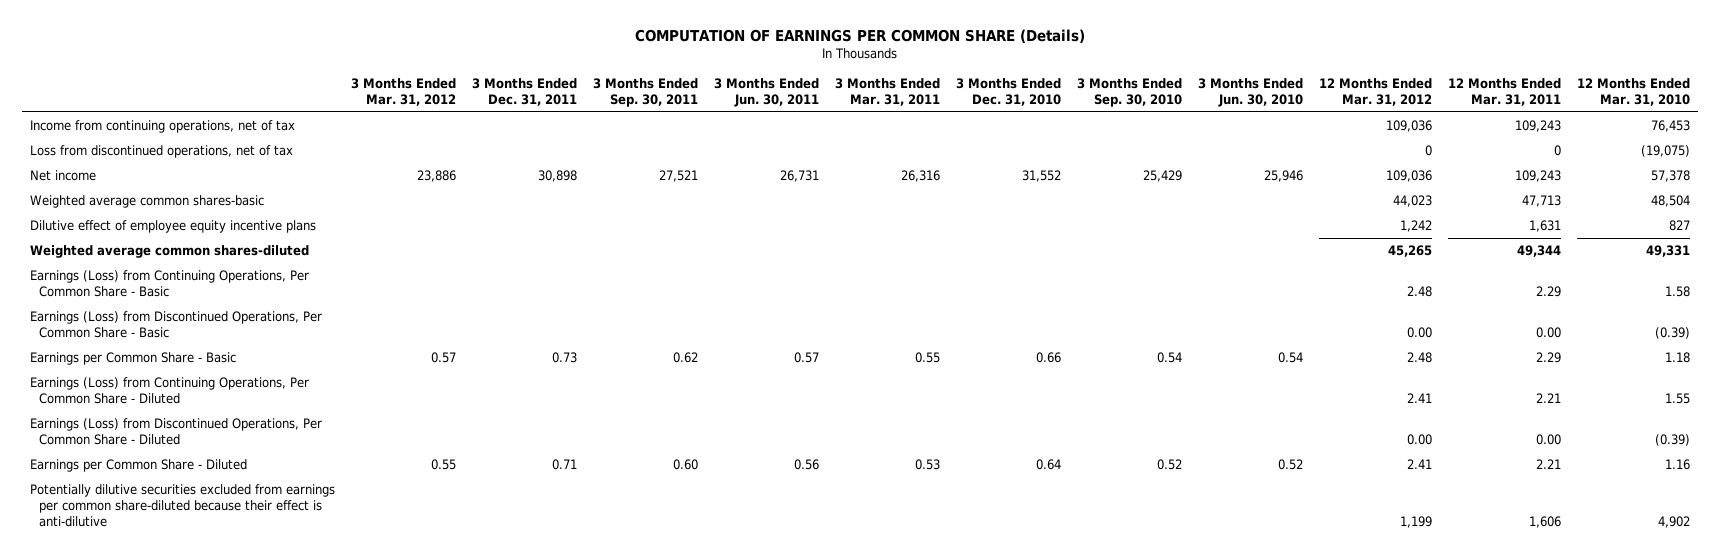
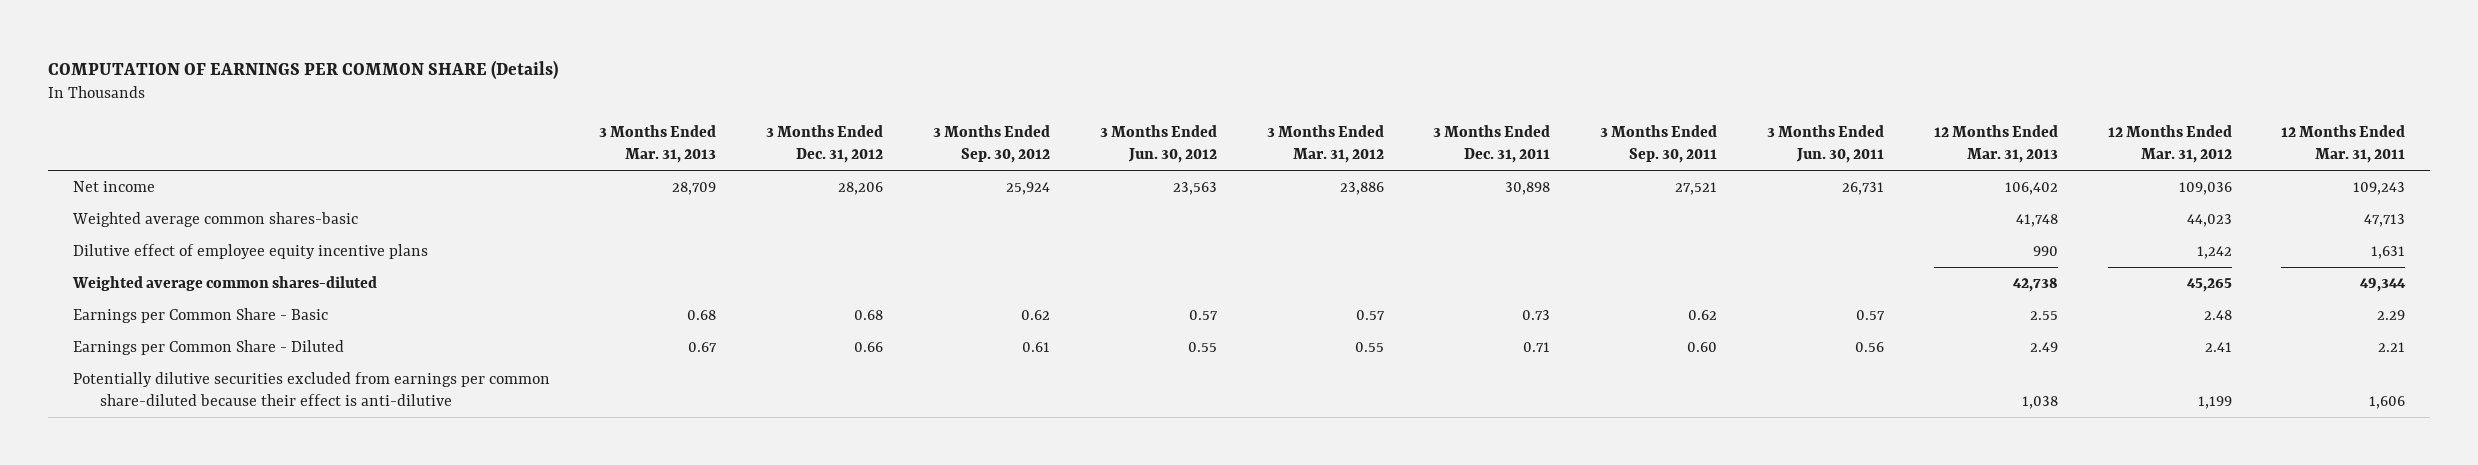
- | 3 Months Ended Mar. 31, 2012 | 3 Months Ended Dec. 31, 2011 | 3 Months Ended Sep. 30, 2011 | 3 Months Ended Jun. 30, 2011 | 3 Months Ended Mar. 31, 2011 | 3 Months Ended Dec. 31, 2010 | 3 Months Ended Sep. 30, 2010 | 3 Months Ended Jun. 30, 2010 | 12 Months Ended Mar. 31, 2012 | 12 Months Ended Mar. 31, 2011 | 12 Months Ended Mar. 31, 2010
+ | 3 Months Ended Mar. 31, 2013 | 3 Months Ended Dec. 31, 2012 | 3 Months Ended Sep. 30, 2012 | 3 Months Ended Jun. 30, 2012 | 3 Months Ended Mar. 31, 2012 | 3 Months Ended Dec. 31, 2011 | 3 Months Ended Sep. 30, 2011 | 3 Months Ended Jun. 30, 2011 | 12 Months Ended Mar. 31, 2013 | 12 Months Ended Mar. 31, 2012 | 12 Months Ended Mar. 31, 2011
- Income from continuing operations, net of tax | | | | | | | | | 109,036 | 109,243 | 76,453
- Loss from discontinued operations, net of tax | | | | | | | | | 0 | 0 | (19,075)
- Earnings (Loss) from Continuing Operations, Per Common Share - Basic | | | | | | | | | 2.48 | 2.29 | 1.58
- Earnings (Loss) from Discontinued Operations, Per Common Share - Basic | | | | | | | | | 0.00 | 0.00 | (0.39)
- Earnings (Loss) from Continuing Operations, Per Common Share - Diluted | | | | | | | | | 2.41 | 2.21 | 1.55
- Earnings (Loss) from Discontinued Operations, Per Common Share - Diluted | | | | | | | | | 0.00 | 0.00 | (0.39)

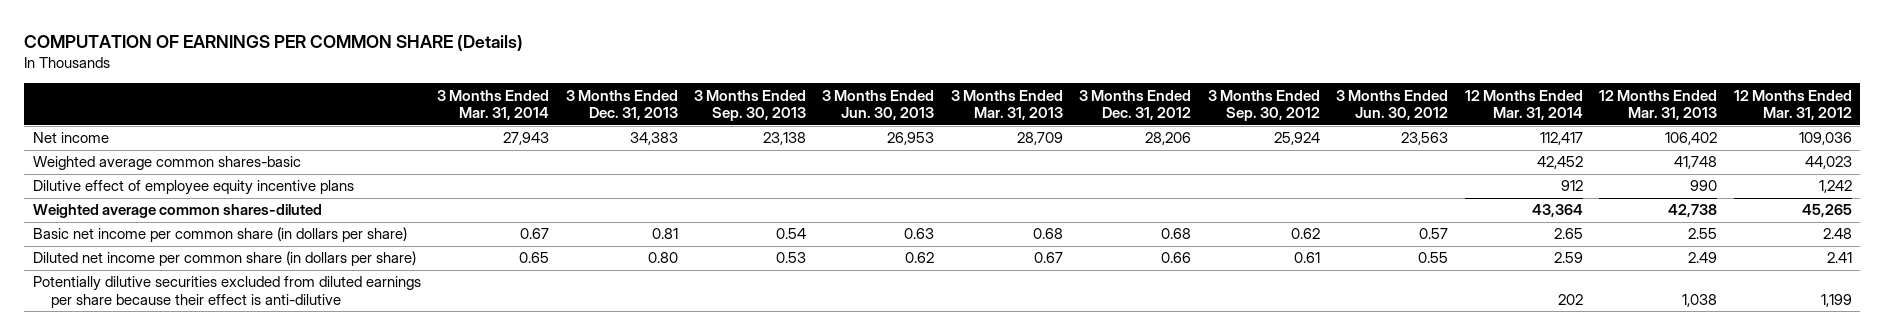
- | 3 Months Ended Mar. 31, 2013 | 3 Months Ended Dec. 31, 2012 | 3 Months Ended Sep. 30, 2012 | 3 Months Ended Jun. 30, 2012 | 3 Months Ended Mar. 31, 2012 | 3 Months Ended Dec. 31, 2011 | 3 Months Ended Sep. 30, 2011 | 3 Months Ended Jun. 30, 2011 | 12 Months Ended Mar. 31, 2013 | 12 Months Ended Mar. 31, 2012 | 12 Months Ended Mar. 31, 2011
+ | 3 Months Ended Mar. 31, 2014 | 3 Months Ended Dec. 31, 2013 | 3 Months Ended Sep. 30, 2013 | 3 Months Ended Jun. 30, 2013 | 3 Months Ended Mar. 31, 2013 | 3 Months Ended Dec. 31, 2012 | 3 Months Ended Sep. 30, 2012 | 3 Months Ended Jun. 30, 2012 | 12 Months Ended Mar. 31, 2014 | 12 Months Ended Mar. 31, 2013 | 12 Months Ended Mar. 31, 2012
- Earnings per Common Share - Basic | 0.68 | 0.68 | 0.62 | 0.57 | 0.57 | 0.73 | 0.62 | 0.57 | 2.55 | 2.48 | 2.29
- Earnings per Common Share - Diluted | 0.67 | 0.66 | 0.61 | 0.55 | 0.55 | 0.71 | 0.60 | 0.56 | 2.49 | 2.41 | 2.21
- Potentially dilutive securities excluded from earnings per common share-diluted because their effect is anti-dilutive | | | | | | | | | 1,038 | 1,199 | 1,606
+ Basic net income per common share (in dollars per share) | 0.67 | 0.81 | 0.54 | 0.63 | 0.68 | 0.68 | 0.62 | 0.57 | 2.65 | 2.55 | 2.48
+ Diluted net income per common share (in dollars per share) | 0.65 | 0.80 | 0.53 | 0.62 | 0.67 | 0.66 | 0.61 | 0.55 | 2.59 | 2.49 | 2.41
+ Potentially dilutive securities excluded from diluted earnings per share because their effect is anti-dilutive | | | | | | | | | 202 | 1,038 | 1,199

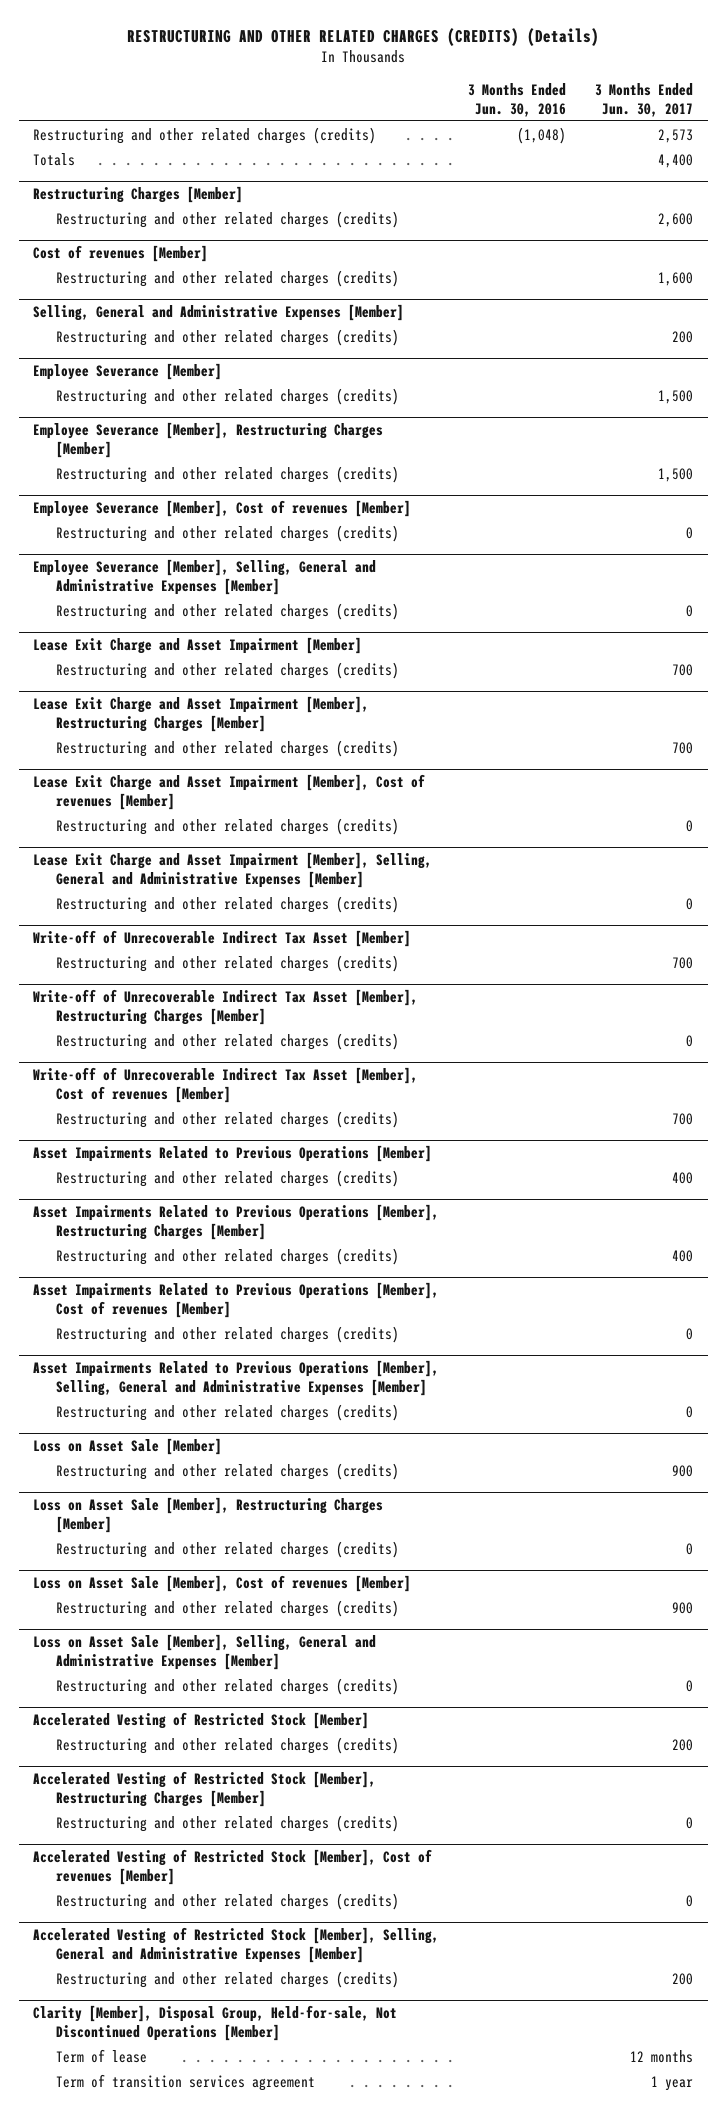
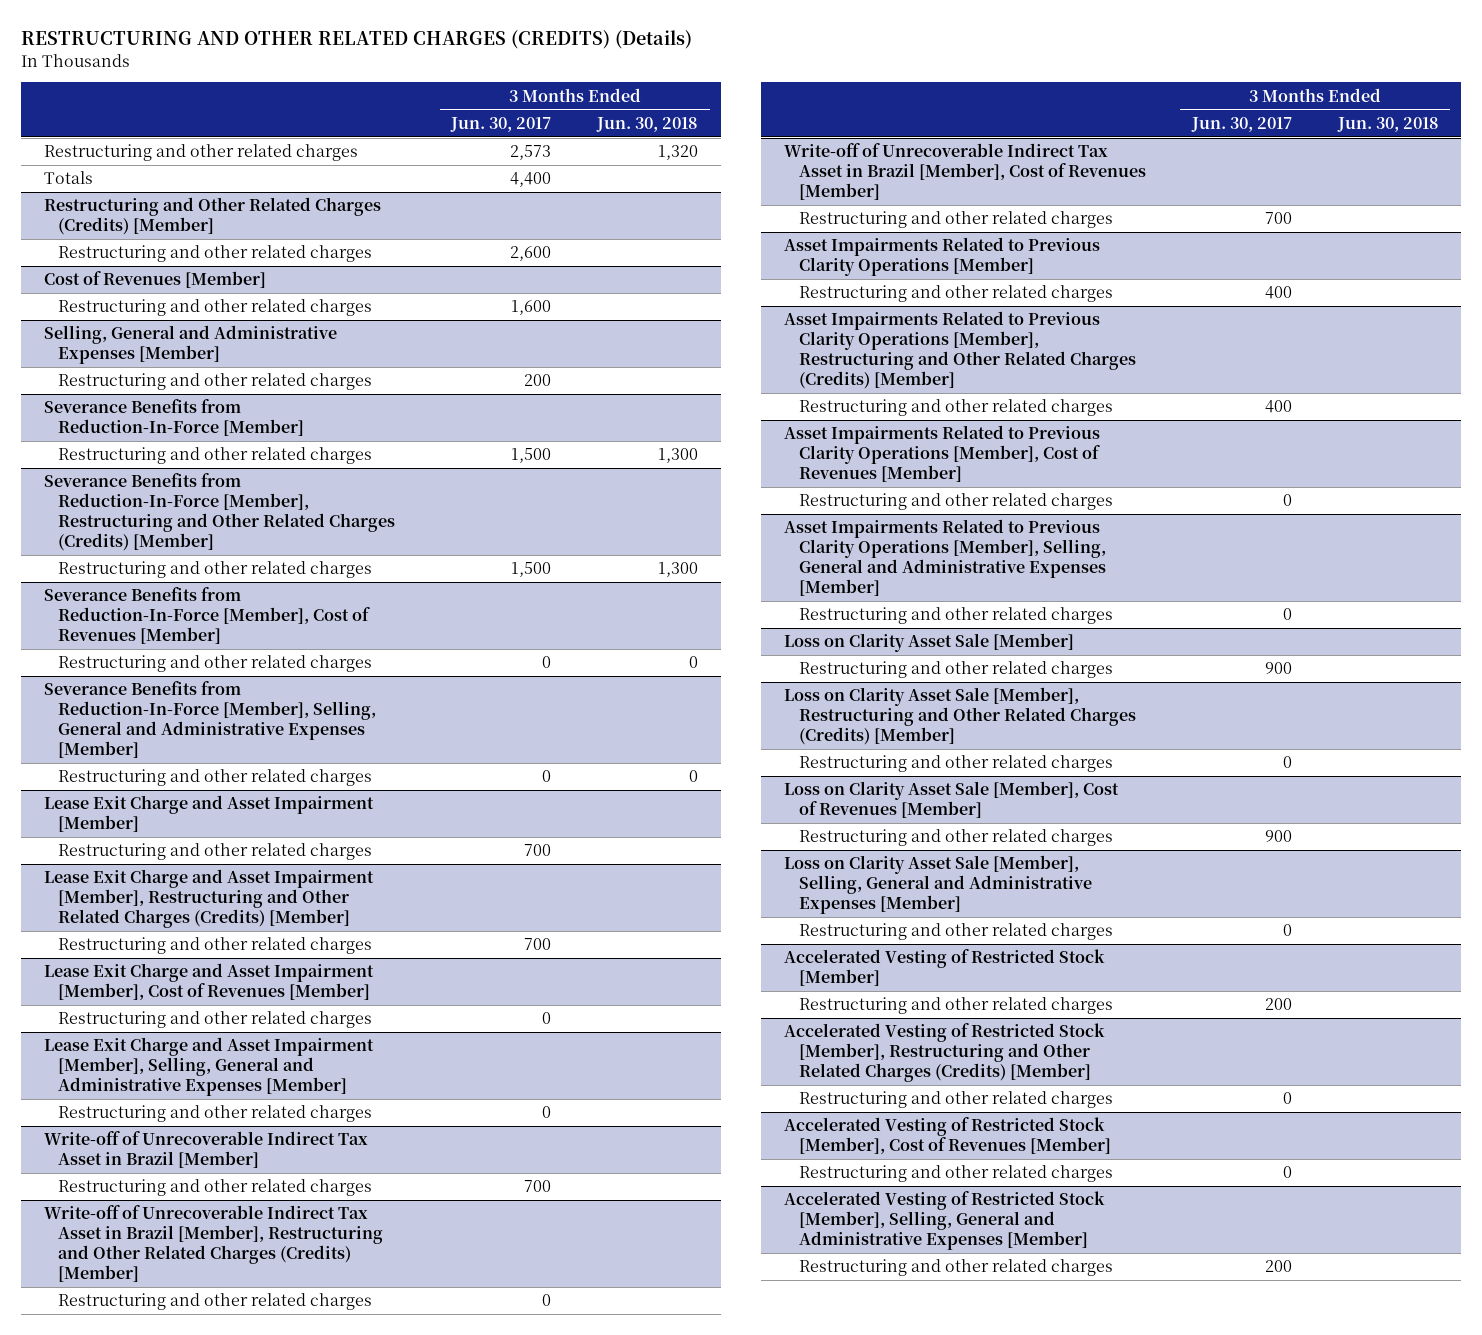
- | 3 Months Ended Jun. 30, 2016 | 3 Months Ended Jun. 30, 2017
+ | 3 Months Ended Jun. 30, 2017 | 3 Months Ended Jun. 30, 2018
- Restructuring and other related charges (credits) | (1,048) | 2,573
+ Restructuring and other related charges | 2,573 | 1,320
- Restructuring Charges [Member]
- Restructuring and other related charges (credits) | | 2,600
- Cost of revenues [Member]
- Restructuring and other related charges (credits) | | 1,600
+ Restructuring and Other Related Charges (Credits) [Member]
+ Restructuring and other related charges | 2,600 |
+ Cost of Revenues [Member]
+ Restructuring and other related charges | 1,600 |
@ Selling, General and Administrative Expenses [Member]
- Restructuring and other related charges (credits) | | 200
- Employee Severance [Member]
- Restructuring and other related charges (credits) | | 1,500
- Employee Severance [Member], Restructuring Charges [Member]
- Restructuring and other related charges (credits) | | 1,500
- Employee Severance [Member], Cost of revenues [Member]
- Restructuring and other related charges (credits) | | 0
- Employee Severance [Member], Selling, General and Administrative Expenses [Member]
- Restructuring and other related charges (credits) | | 0
@ Selling, General and Administrative Expenses [Member]
+ Restructuring and other related charges | 200 |
+ Severance Benefits from Reduction-In-Force [Member]
+ Restructuring and other related charges | 1,500 | 1,300
+ Severance Benefits from Reduction-In-Force [Member], Restructuring and Other Related Charges (Credits) [Member]
+ Restructuring and other related charges | 1,500 | 1,300
+ Severance Benefits from Reduction-In-Force [Member], Cost of Revenues [Member]
+ Restructuring and other related charges | 0 | 0
+ Severance Benefits from Reduction-In-Force [Member], Selling, General and Administrative Expenses [Member]
+ Restructuring and other related charges | 0 | 0
@ Lease Exit Charge and Asset Impairment [Member]
- Restructuring and other related charges (credits) | | 700
- Lease Exit Charge and Asset Impairment [Member], Restructuring Charges [Member]
- Restructuring and other related charges (credits) | | 700
- Lease Exit Charge and Asset Impairment [Member], Cost of revenues [Member]
- Restructuring and other related charges (credits) | | 0
@ Lease Exit Charge and Asset Impairment [Member]
+ Restructuring and other related charges | 700 |
+ Lease Exit Charge and Asset Impairment [Member], Restructuring and Other Related Charges (Credits) [Member]
+ Restructuring and other related charges | 700 |
+ Lease Exit Charge and Asset Impairment [Member], Cost of Revenues [Member]
+ Restructuring and other related charges | 0 |
@ Lease Exit Charge and Asset Impairment [Member], Selling, General and Administrative Expenses [Member]
- Restructuring and other related charges (credits) | | 0
- Write-off of Unrecoverable Indirect Tax Asset [Member]
- Restructuring and other related charges (credits) | | 700
- Write-off of Unrecoverable Indirect Tax Asset [Member], Restructuring Charges [Member]
- Restructuring and other related charges (credits) | | 0
- Write-off of Unrecoverable Indirect Tax Asset [Member], Cost of revenues [Member]
- Restructuring and other related charges (credits) | | 700
- Asset Impairments Related to Previous Operations [Member]
- Restructuring and other related charges (credits) | | 400
- Asset Impairments Related to Previous Operations [Member], Restructuring Charges [Member]
- Restructuring and other related charges (credits) | | 400
- Asset Impairments Related to Previous Operations [Member], Cost of revenues [Member]
- Restructuring and other related charges (credits) | | 0
- Asset Impairments Related to Previous Operations [Member], Selling, General and Administrative Expenses [Member]
- Restructuring and other related charges (credits) | | 0
- Loss on Asset Sale [Member]
- Restructuring and other related charges (credits) | | 900
- Loss on Asset Sale [Member], Restructuring Charges [Member]
- Restructuring and other related charges (credits) | | 0
- Loss on Asset Sale [Member], Cost of revenues [Member]
- Restructuring and other related charges (credits) | | 900
- Loss on Asset Sale [Member], Selling, General and Administrative Expenses [Member]
- Restructuring and other related charges (credits) | | 0
@ Lease Exit Charge and Asset Impairment [Member], Selling, General and Administrative Expenses [Member]
+ Restructuring and other related charges | 0 |
+ Write-off of Unrecoverable Indirect Tax Asset in Brazil [Member]
+ Restructuring and other related charges | 700 |
+ Write-off of Unrecoverable Indirect Tax Asset in Brazil [Member], Restructuring and Other Related Charges (Credits) [Member]
+ Restructuring and other related charges | 0 |
+ Write-off of Unrecoverable Indirect Tax Asset in Brazil [Member], Cost of Revenues [Member]
+ Restructuring and other related charges | 700 |
+ Asset Impairments Related to Previous Clarity Operations [Member]
+ Restructuring and other related charges | 400 |
+ Asset Impairments Related to Previous Clarity Operations [Member], Restructuring and Other Related Charges (Credits) [Member]
+ Restructuring and other related charges | 400 |
+ Asset Impairments Related to Previous Clarity Operations [Member], Cost of Revenues [Member]
+ Restructuring and other related charges | 0 |
+ Asset Impairments Related to Previous Clarity Operations [Member], Selling, General and Administrative Expenses [Member]
+ Restructuring and other related charges | 0 |
+ Loss on Clarity Asset Sale [Member]
+ Restructuring and other related charges | 900 |
+ Loss on Clarity Asset Sale [Member], Restructuring and Other Related Charges (Credits) [Member]
+ Restructuring and other related charges | 0 |
+ Loss on Clarity Asset Sale [Member], Cost of Revenues [Member]
+ Restructuring and other related charges | 900 |
+ Loss on Clarity Asset Sale [Member], Selling, General and Administrative Expenses [Member]
+ Restructuring and other related charges | 0 |
@ Accelerated Vesting of Restricted Stock [Member]
- Restructuring and other related charges (credits) | | 200
- Accelerated Vesting of Restricted Stock [Member], Restructuring Charges [Member]
- Restructuring and other related charges (credits) | | 0
- Accelerated Vesting of Restricted Stock [Member], Cost of revenues [Member]
- Restructuring and other related charges (credits) | | 0
@ Accelerated Vesting of Restricted Stock [Member]
+ Restructuring and other related charges | 200 |
+ Accelerated Vesting of Restricted Stock [Member], Restructuring and Other Related Charges (Credits) [Member]
+ Restructuring and other related charges | 0 |
+ Accelerated Vesting of Restricted Stock [Member], Cost of Revenues [Member]
+ Restructuring and other related charges | 0 |
@ Accelerated Vesting of Restricted Stock [Member], Selling, General and Administrative Expenses [Member]
- Restructuring and other related charges (credits) | | 200
- Clarity [Member], Disposal Group, Held-for-sale, Not Discontinued Operations [Member]
- Term of lease | | 12 months
- Term of transition services agreement | | 1 year
@ Accelerated Vesting of Restricted Stock [Member], Selling, General and Administrative Expenses [Member]
+ Restructuring and other related charges | 200 |

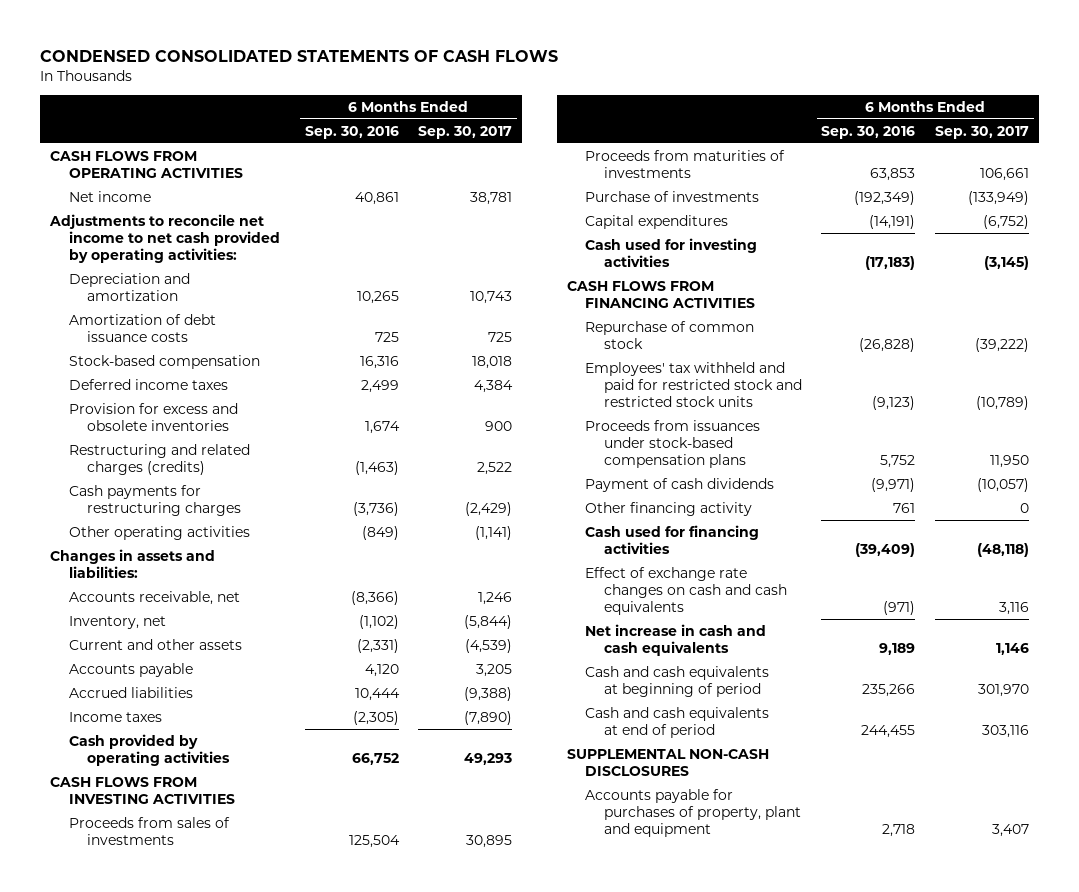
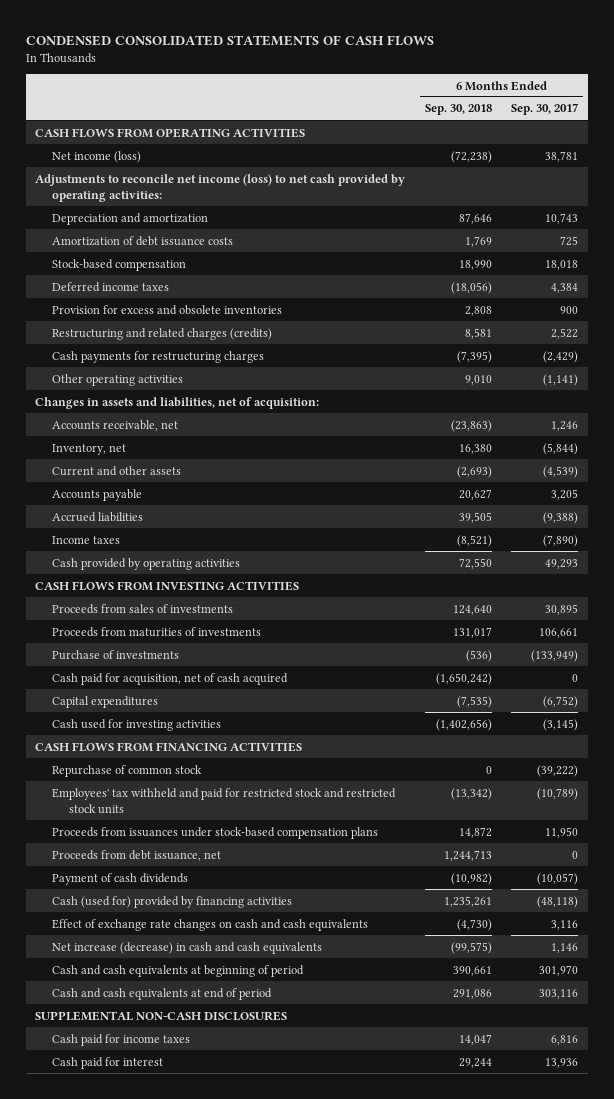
- | 6 Months Ended Sep. 30, 2016 | 6 Months Ended Sep. 30, 2017
+ | 6 Months Ended Sep. 30, 2018 | 6 Months Ended Sep. 30, 2017
- Net income | 40,861 | 38,781
- Adjustments to reconcile net income to net cash provided by operating activities:
+ Net income (loss) | (72,238) | 38,781
+ Adjustments to reconcile net income (loss) to net cash provided by operating activities:
- Changes in assets and liabilities:
+ Changes in assets and liabilities, net of acquisition:
+ Cash paid for acquisition, net of cash acquired | (1,650,242) | 0
+ Proceeds from debt issuance, net | 1,244,713 | 0
- Other financing activity | 761 | 0
- Cash used for financing activities | (39,409) | (48,118)
+ Cash (used for) provided by financing activities | 1,235,261 | (48,118)
- Net increase in cash and cash equivalents | 9,189 | 1,146
+ Net increase (decrease) in cash and cash equivalents | (99,575) | 1,146
- Accounts payable for purchases of property, plant and equipment | 2,718 | 3,407
+ Cash paid for income taxes | 14,047 | 6,816
+ Cash paid for interest | 29,244 | 13,936

